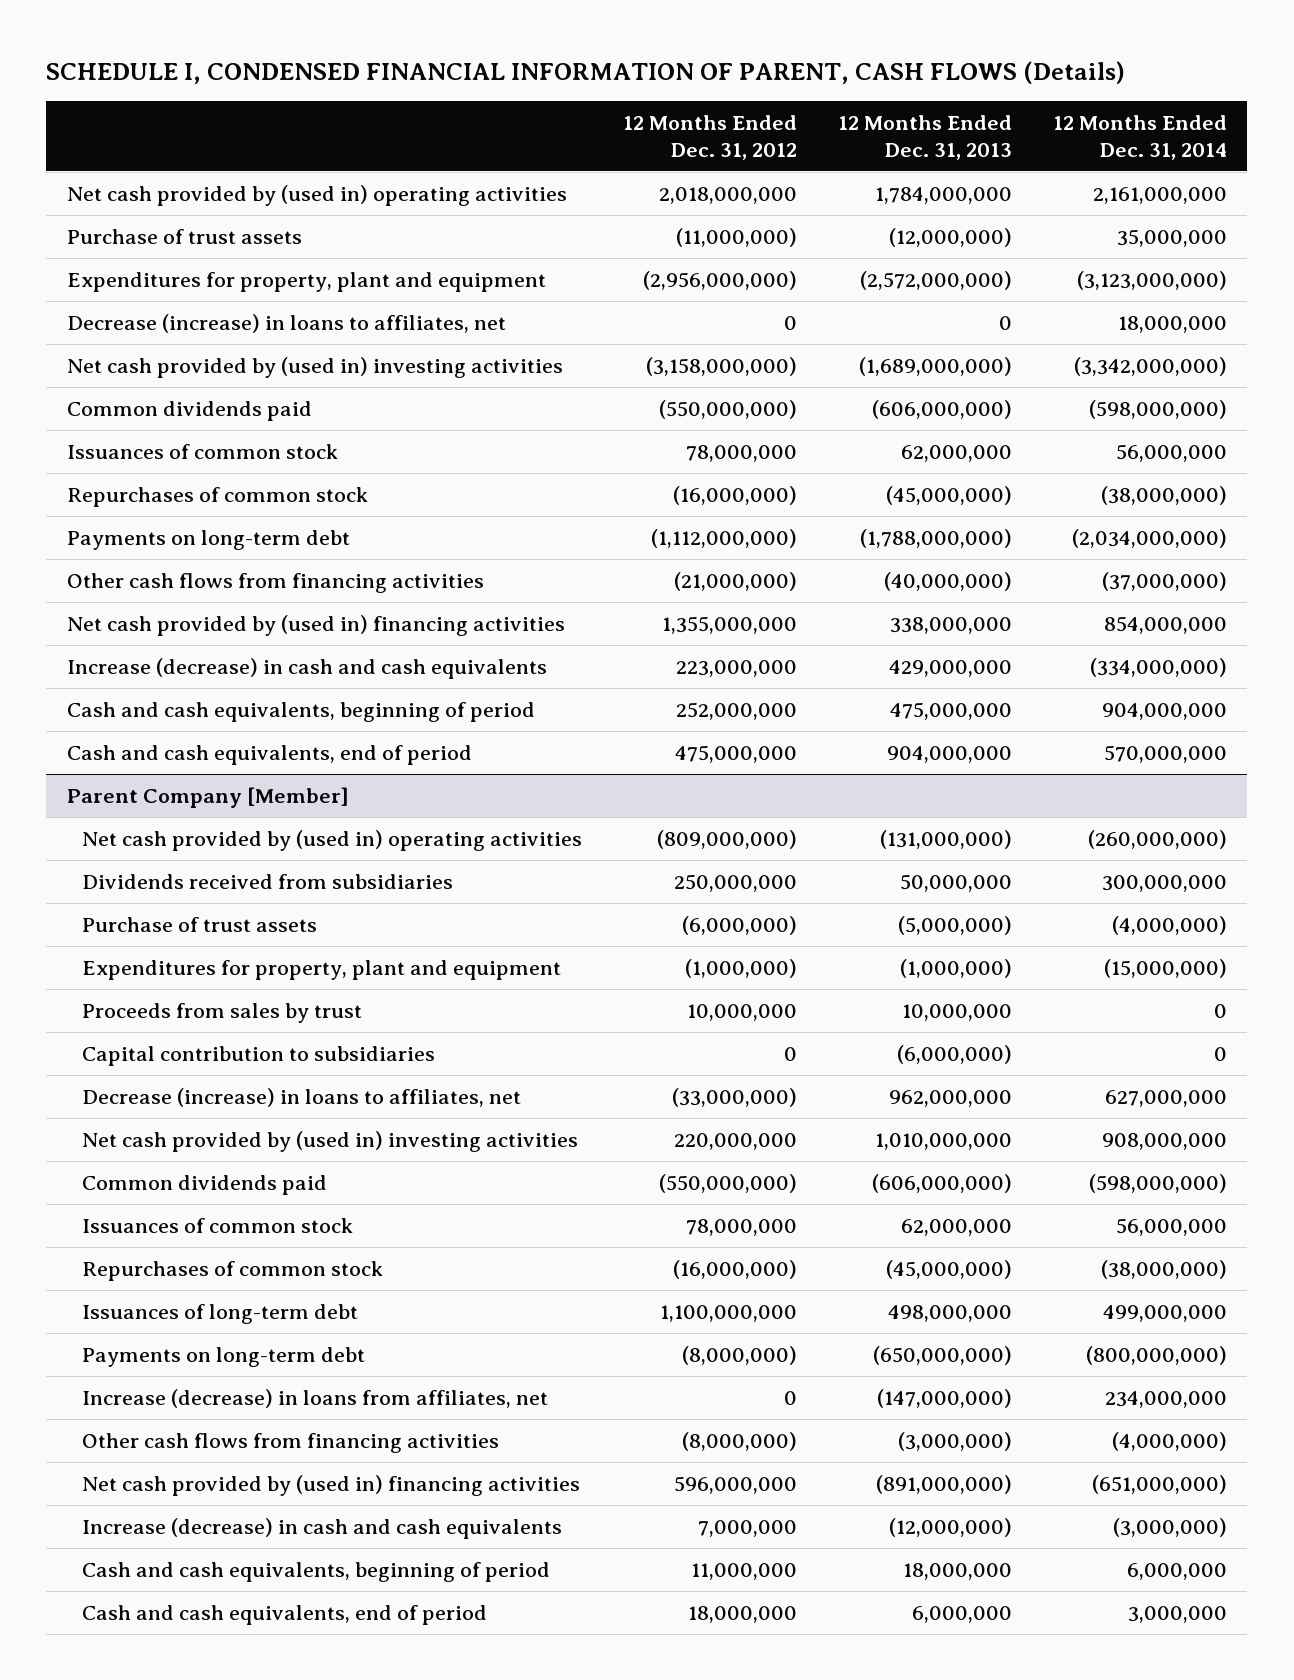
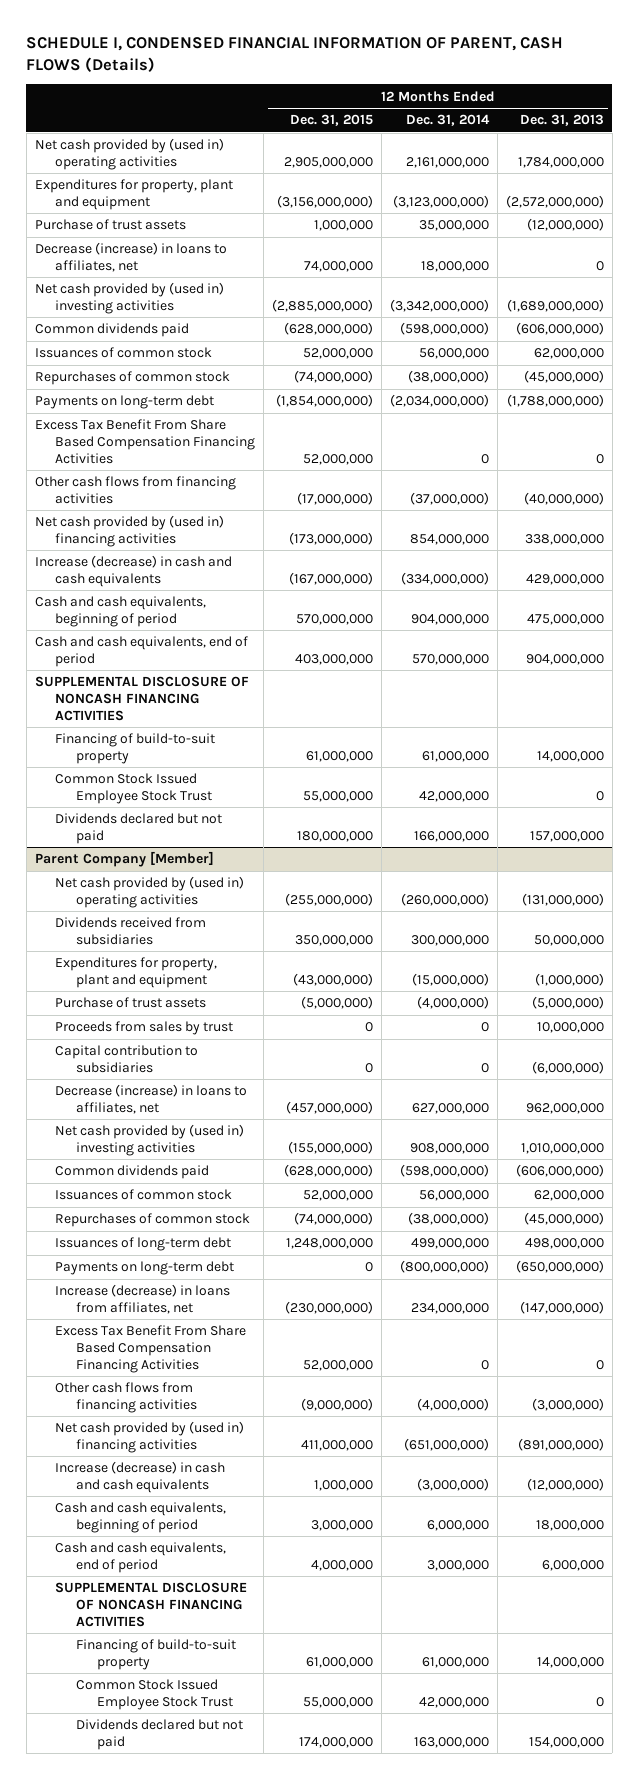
- | 12 Months Ended Dec. 31, 2012 | 12 Months Ended Dec. 31, 2013 | 12 Months Ended Dec. 31, 2014
+ | 12 Months Ended Dec. 31, 2015 | 12 Months Ended Dec. 31, 2014 | 12 Months Ended Dec. 31, 2013
moved down: Purchase of trust assets | 1,000,000 | 35,000,000 | (12,000,000)
+ Excess Tax Benefit From Share Based Compensation Financing Activities | 52,000,000 | 0 | 0
+ SUPPLEMENTAL DISCLOSURE OF NONCASH FINANCING ACTIVITIES
+ Financing of build-to-suit property | 61,000,000 | 61,000,000 | 14,000,000
+ Common Stock Issued Employee Stock Trust | 55,000,000 | 42,000,000 | 0
+ Dividends declared but not paid | 180,000,000 | 166,000,000 | 157,000,000
@ Parent Company [Member]
moved down: Purchase of trust assets | (5,000,000) | (4,000,000) | (5,000,000)
+ Excess Tax Benefit From Share Based Compensation Financing Activities | 52,000,000 | 0 | 0
+ SUPPLEMENTAL DISCLOSURE OF NONCASH FINANCING ACTIVITIES
+ Financing of build-to-suit property | 61,000,000 | 61,000,000 | 14,000,000
+ Common Stock Issued Employee Stock Trust | 55,000,000 | 42,000,000 | 0
+ Dividends declared but not paid | 174,000,000 | 163,000,000 | 154,000,000

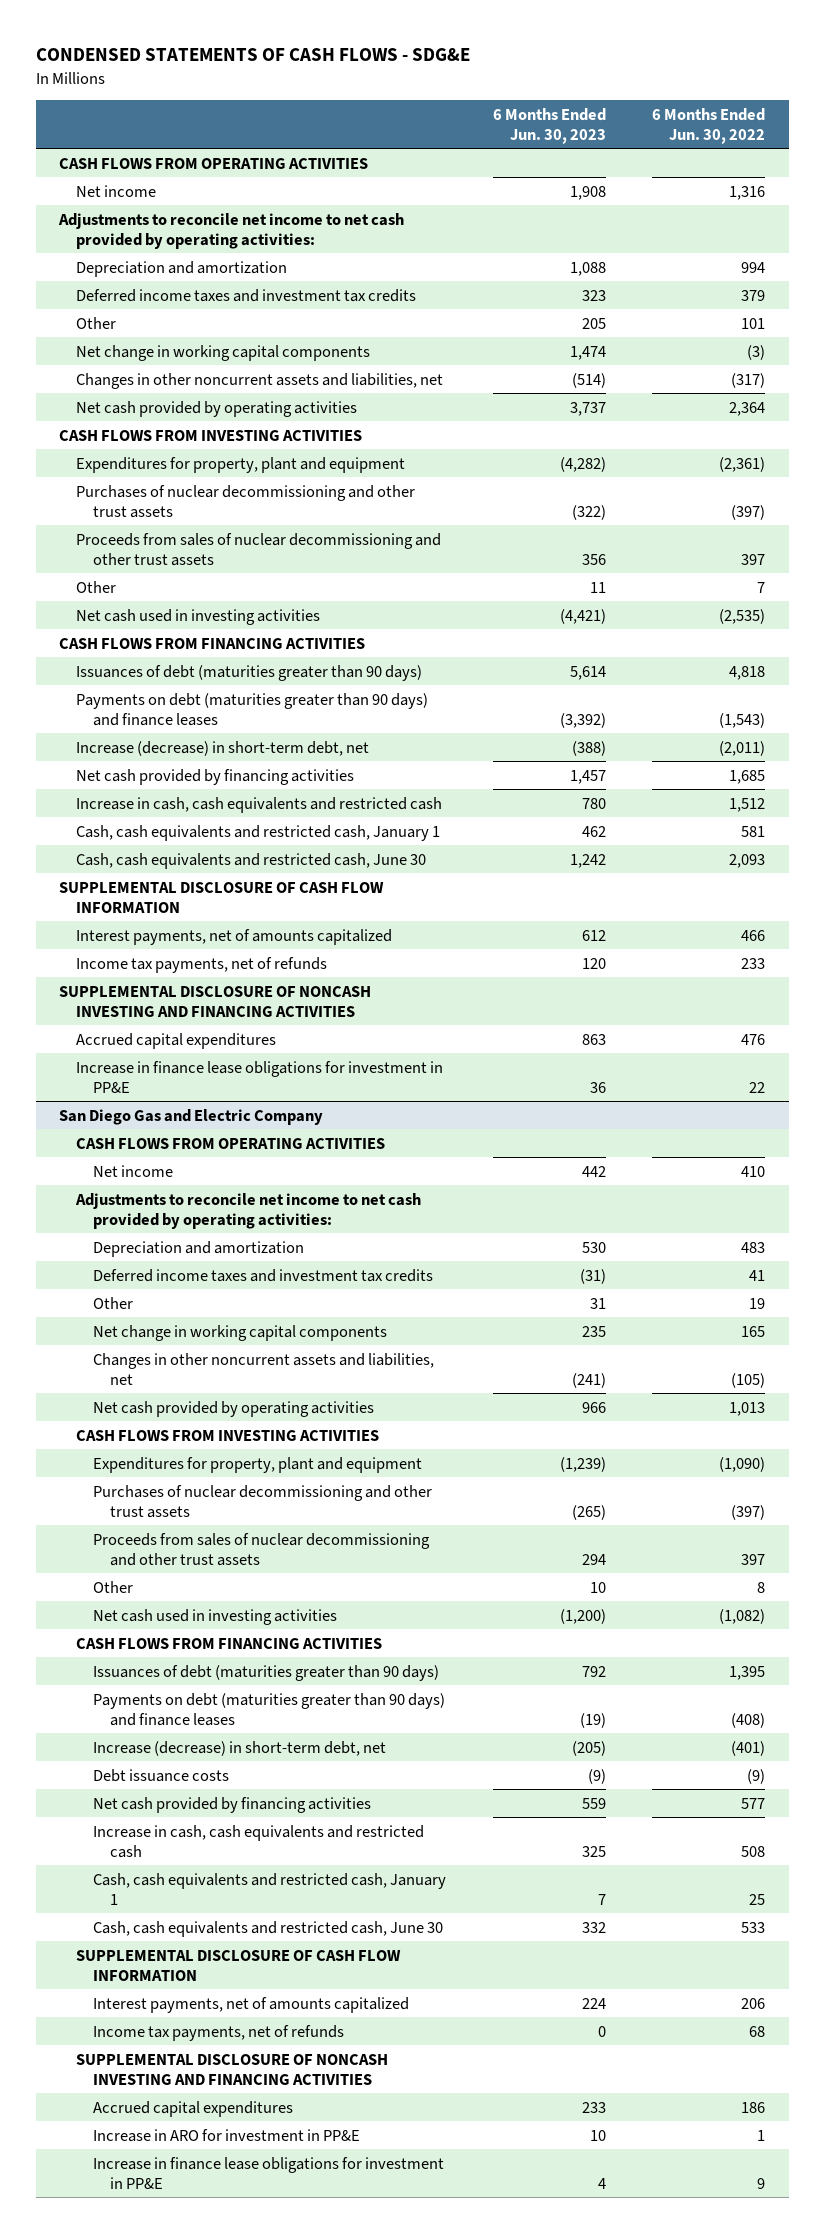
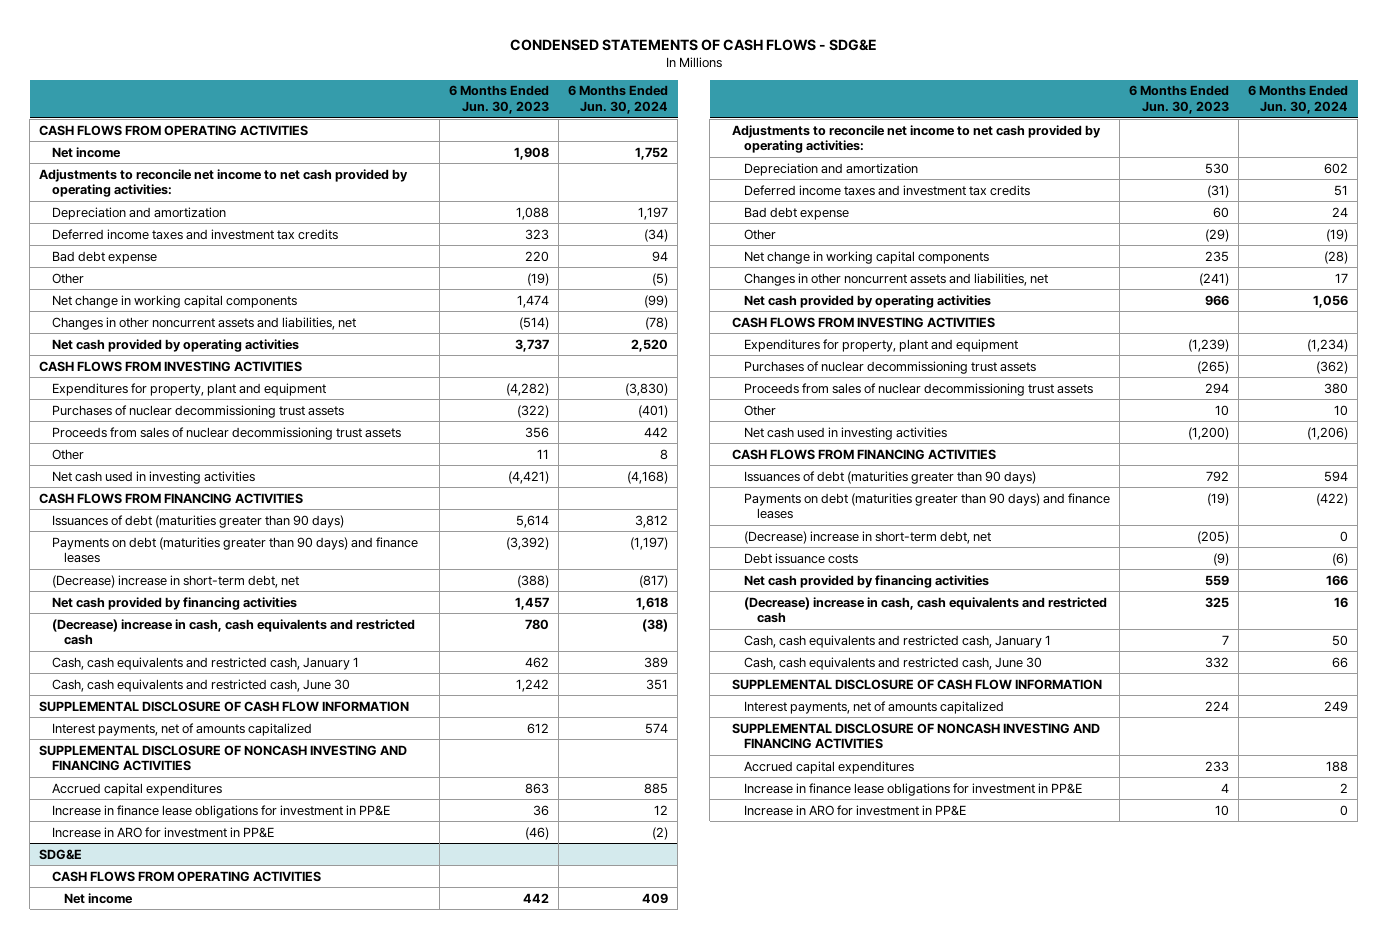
- | 6 Months Ended Jun. 30, 2023 | 6 Months Ended Jun. 30, 2022
+ | 6 Months Ended Jun. 30, 2023 | 6 Months Ended Jun. 30, 2024
- Other | 205 | 101
+ Bad debt expense | 220 | 94
+ Other | (19) | (5)
- Purchases of nuclear decommissioning and other trust assets | (322) | (397)
- Proceeds from sales of nuclear decommissioning and other trust assets | 356 | 397
+ Purchases of nuclear decommissioning trust assets | (322) | (401)
+ Proceeds from sales of nuclear decommissioning trust assets | 356 | 442
- Increase (decrease) in short-term debt, net | (388) | (2,011)
+ (Decrease) increase in short-term debt, net | (388) | (817)
- Increase in cash, cash equivalents and restricted cash | 780 | 1,512
+ (Decrease) increase in cash, cash equivalents and restricted cash | 780 | (38)
- Income tax payments, net of refunds | 120 | 233
- San Diego Gas and Electric Company
+ Increase in ARO for investment in PP&E | (46) | (2)
+ SDG&E
- Other | 31 | 19
+ Bad debt expense | 60 | 24
+ Other | (29) | (19)
- Purchases of nuclear decommissioning and other trust assets | (265) | (397)
- Proceeds from sales of nuclear decommissioning and other trust assets | 294 | 397
+ Purchases of nuclear decommissioning trust assets | (265) | (362)
+ Proceeds from sales of nuclear decommissioning trust assets | 294 | 380
- Increase (decrease) in short-term debt, net | (205) | (401)
+ (Decrease) increase in short-term debt, net | (205) | 0
- Increase in cash, cash equivalents and restricted cash | 325 | 508
+ (Decrease) increase in cash, cash equivalents and restricted cash | 325 | 16
- Income tax payments, net of refunds | 0 | 68
- Increase in ARO for investment in PP&E | 10 | 1
+ Increase in ARO for investment in PP&E | 10 | 0

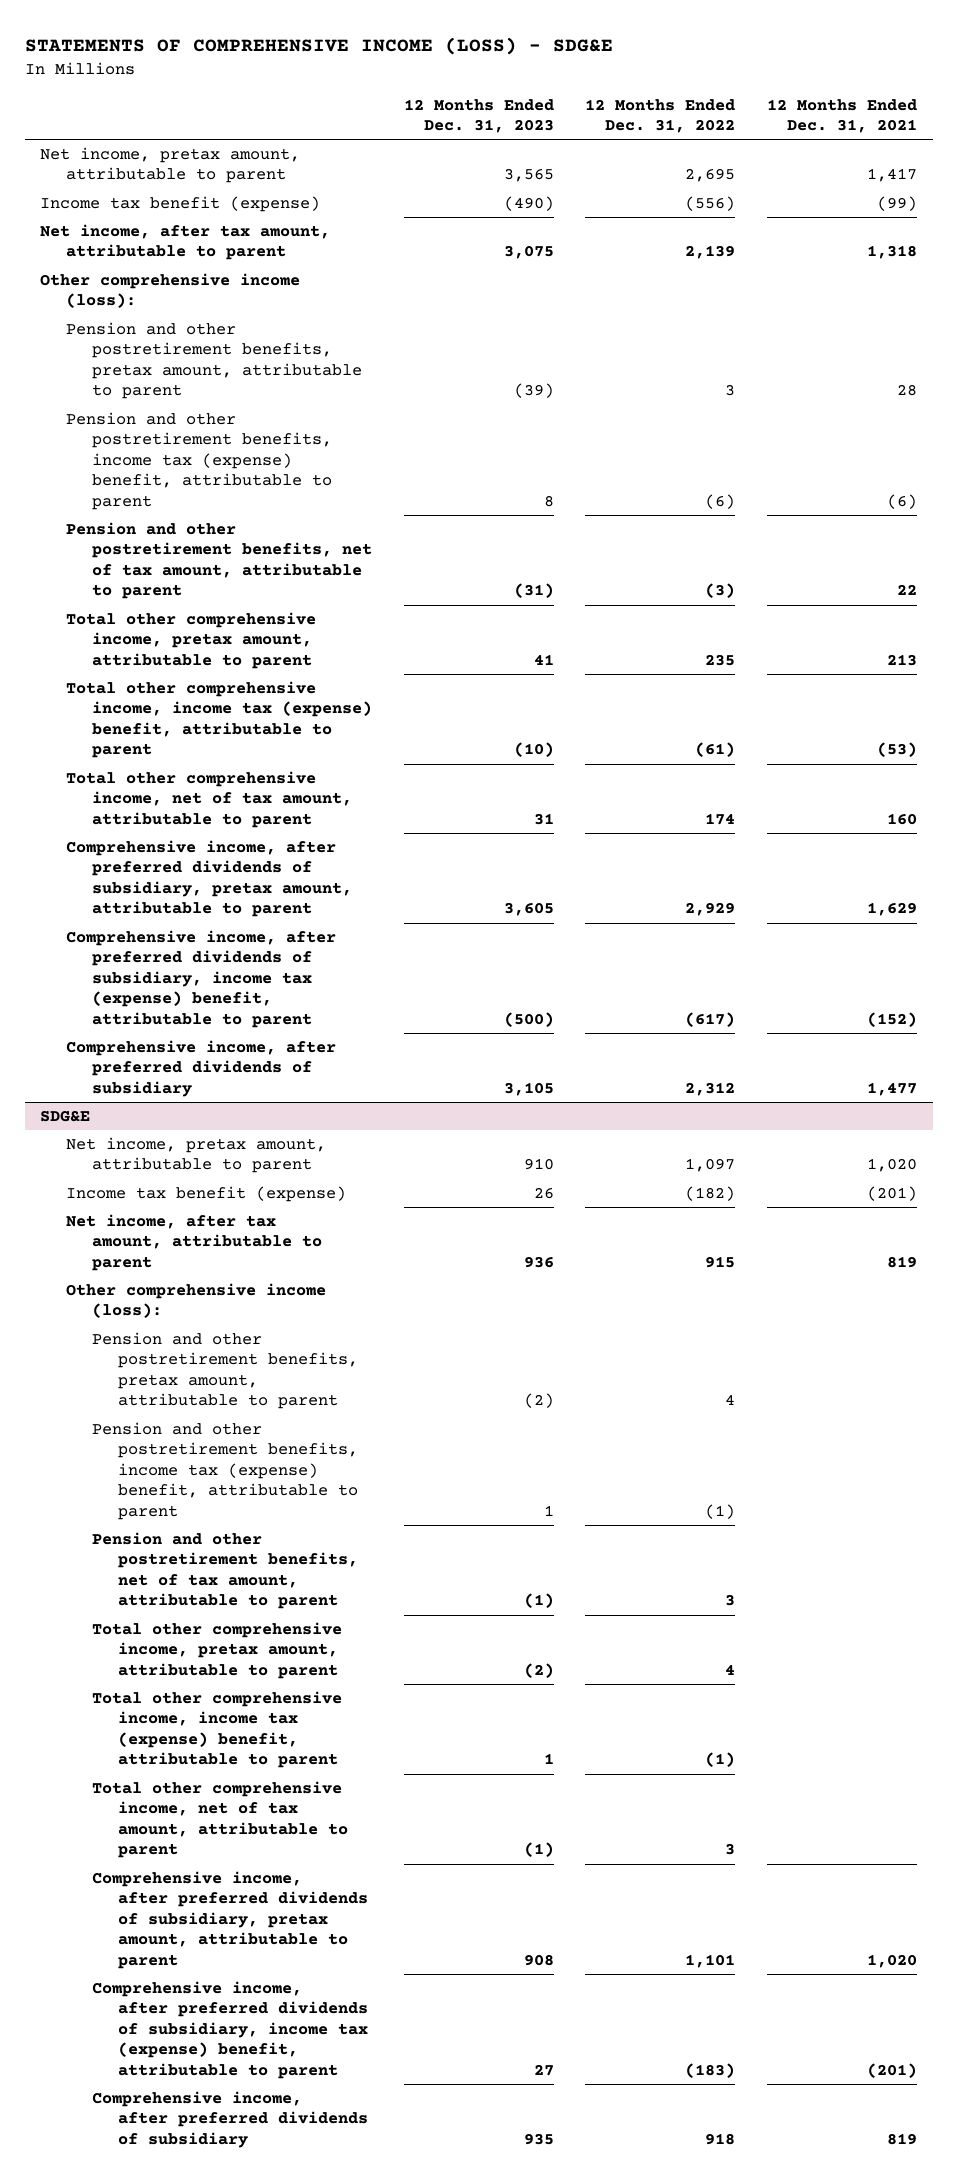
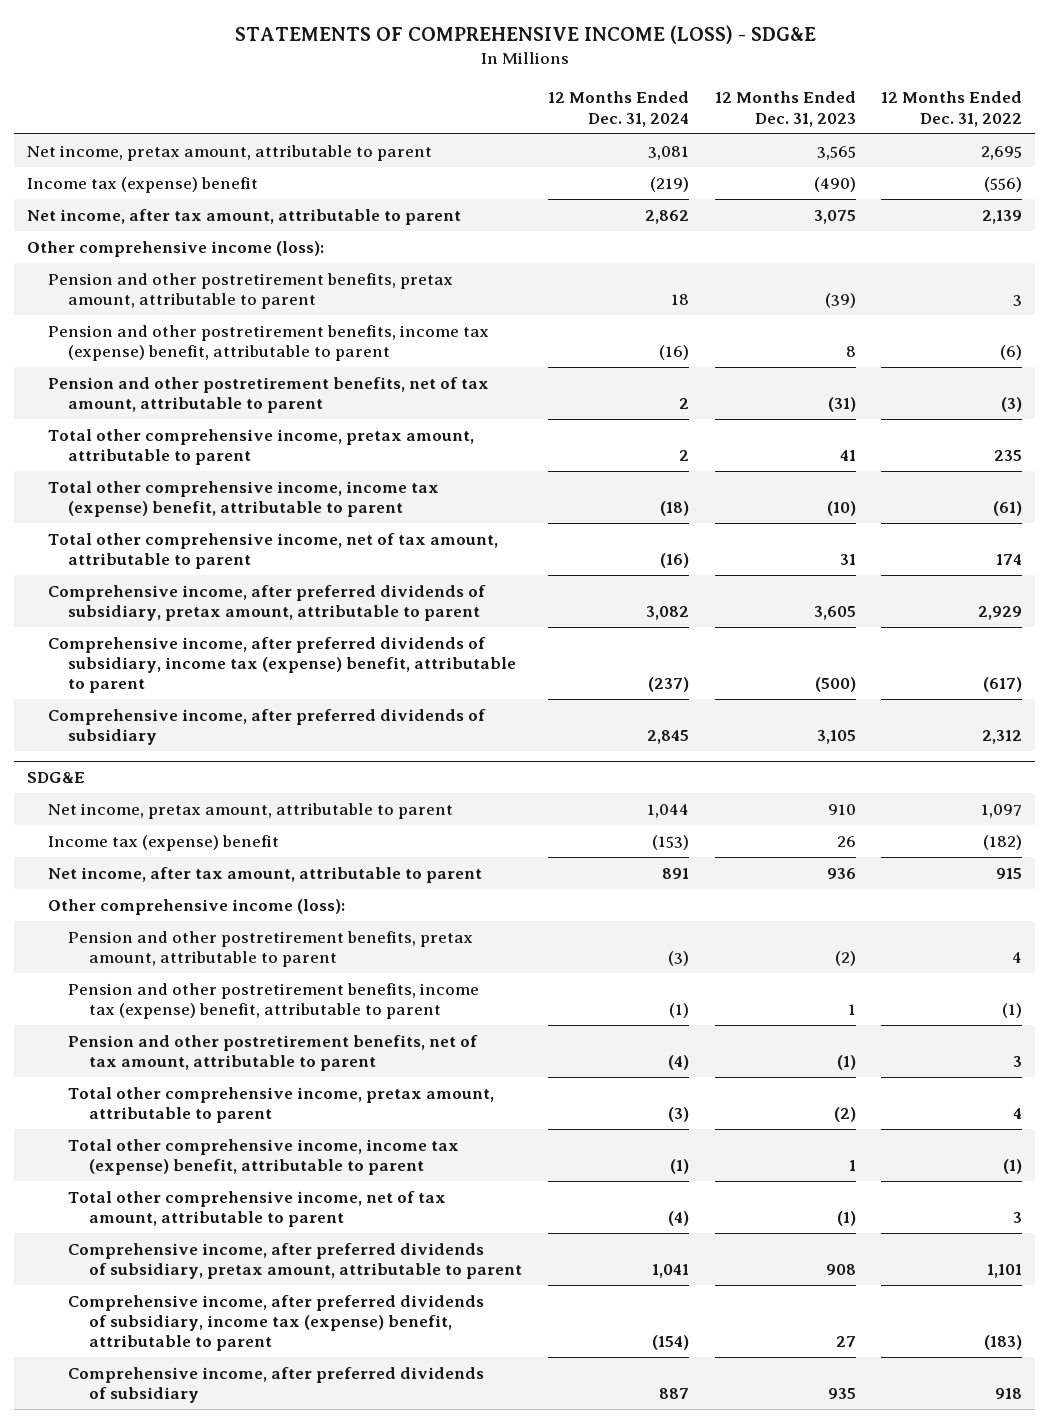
- | 12 Months Ended Dec. 31, 2023 | 12 Months Ended Dec. 31, 2022 | 12 Months Ended Dec. 31, 2021
+ | 12 Months Ended Dec. 31, 2024 | 12 Months Ended Dec. 31, 2023 | 12 Months Ended Dec. 31, 2022
- Income tax benefit (expense) | (490) | (556) | (99)
+ Income tax (expense) benefit | (219) | (490) | (556)
@ SDG&E
- Income tax benefit (expense) | 26 | (182) | (201)
+ Income tax (expense) benefit | (153) | 26 | (182)

